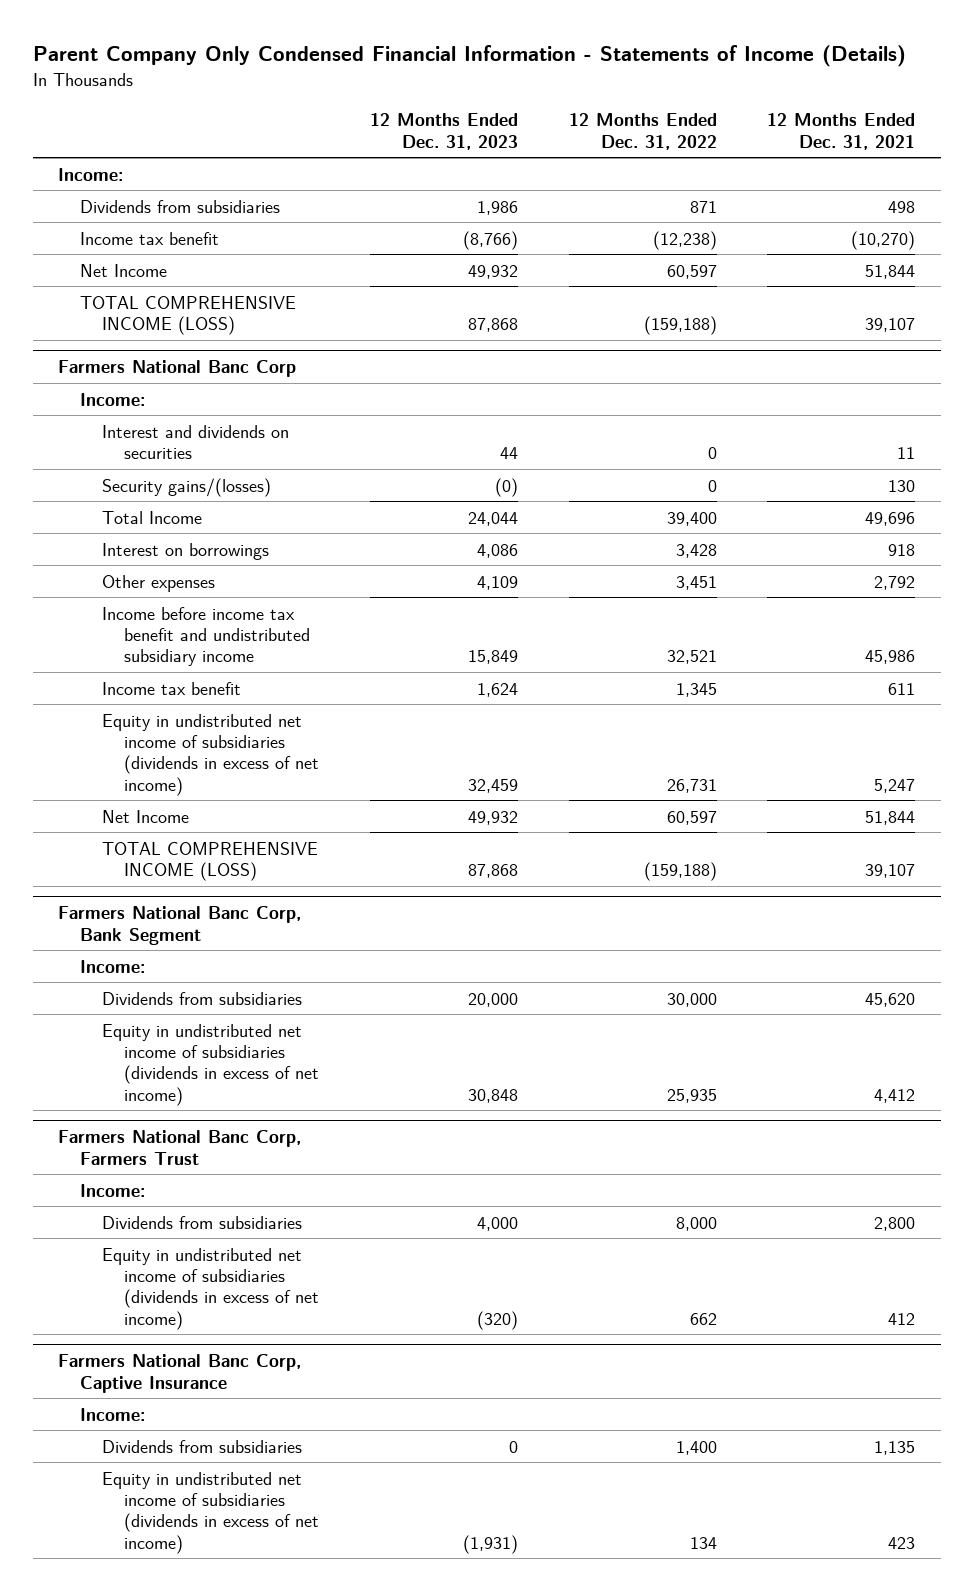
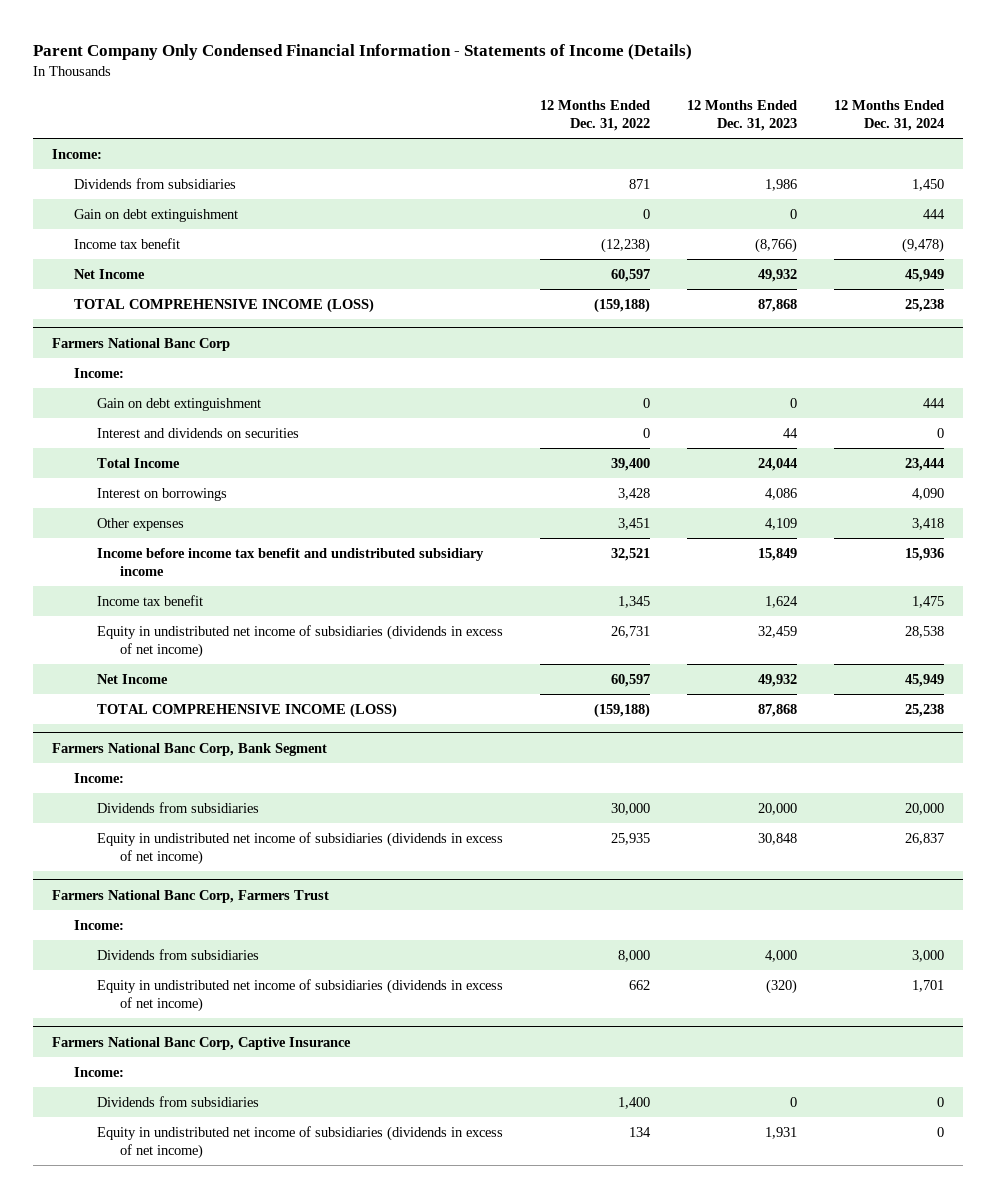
- | 12 Months Ended Dec. 31, 2023 | 12 Months Ended Dec. 31, 2022 | 12 Months Ended Dec. 31, 2021
+ | 12 Months Ended Dec. 31, 2022 | 12 Months Ended Dec. 31, 2023 | 12 Months Ended Dec. 31, 2024
+ Gain on debt extinguishment | 0 | 0 | 444
@ Farmers National Banc Corp
+ Gain on debt extinguishment | 0 | 0 | 444
- Security gains/(losses) | (0) | 0 | 130
@ Farmers National Banc Corp, Captive Insurance
- Equity in undistributed net income of subsidiaries (dividends in excess of net income) | (1,931) | 134 | 423
+ Equity in undistributed net income of subsidiaries (dividends in excess of net income) | 134 | 1,931 | 0

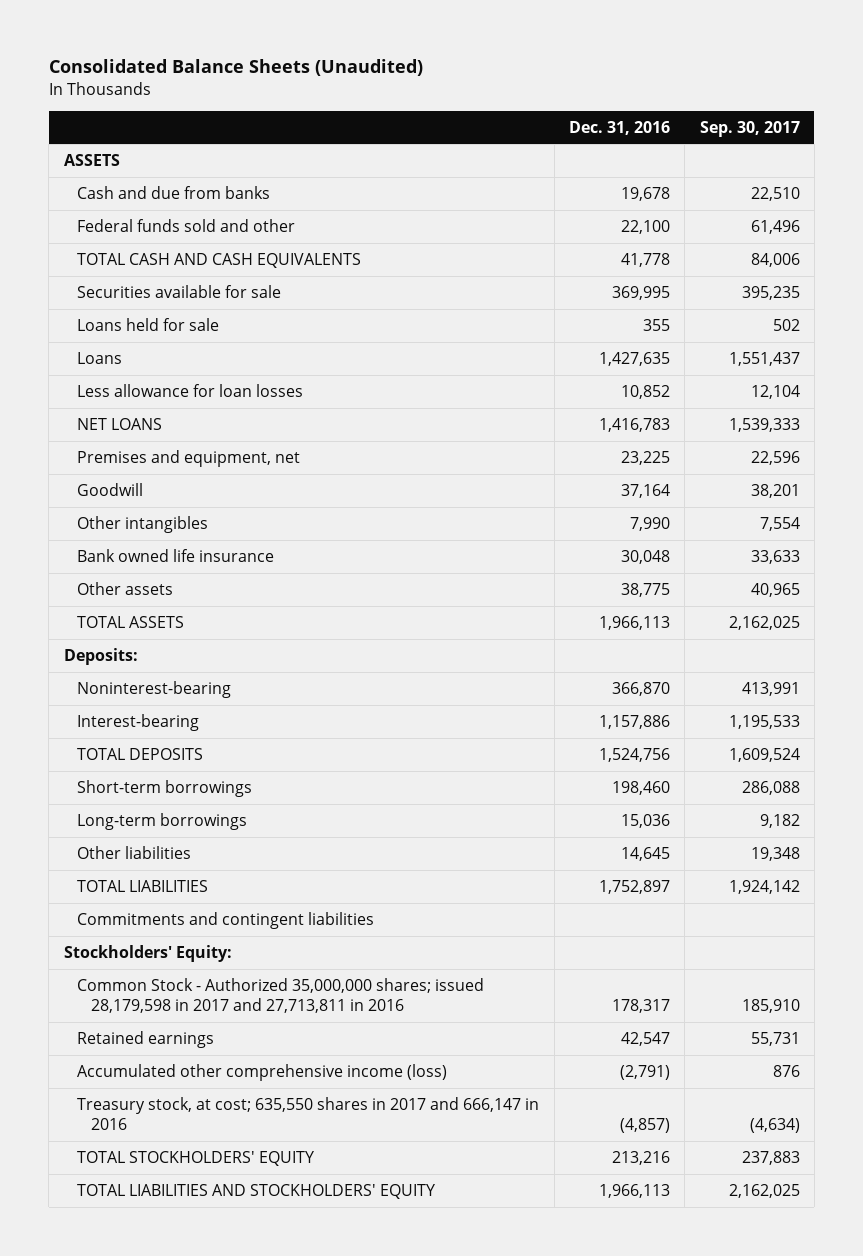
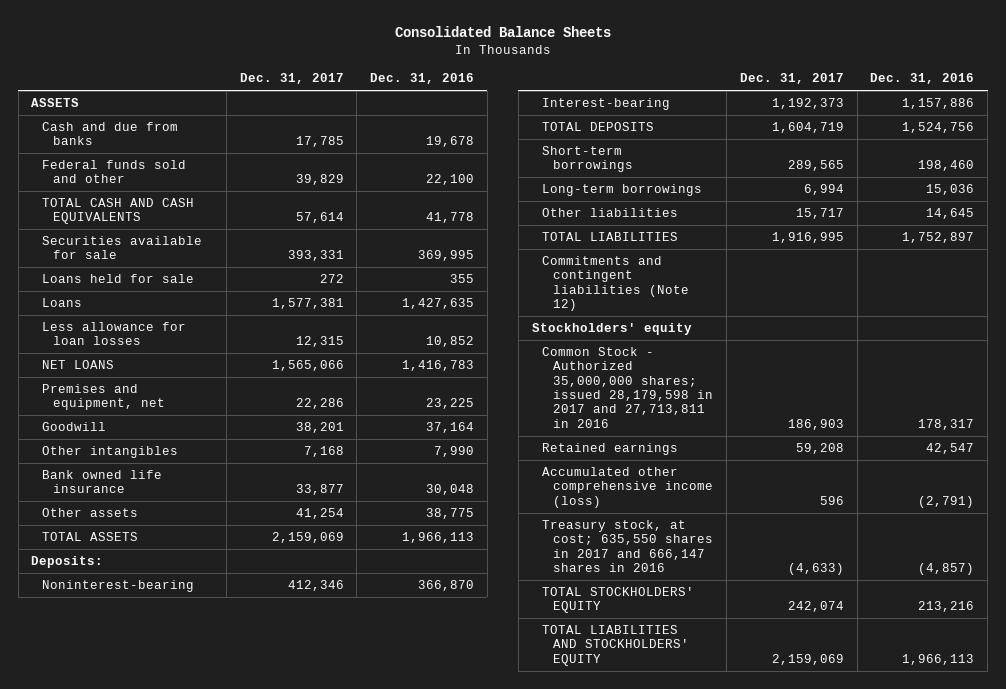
- Consolidated Balance Sheets (Unaudited)
+ Consolidated Balance Sheets
- | Dec. 31, 2016 | Sep. 30, 2017
+ | Dec. 31, 2017 | Dec. 31, 2016
- Commitments and contingent liabilities
- Stockholders' Equity:
+ Commitments and contingent liabilities (Note 12)
+ Stockholders' equity
- Treasury stock, at cost; 635,550 shares in 2017 and 666,147 in 2016 | (4,857) | (4,634)
+ Treasury stock, at cost; 635,550 shares in 2017 and 666,147 shares in 2016 | (4,633) | (4,857)

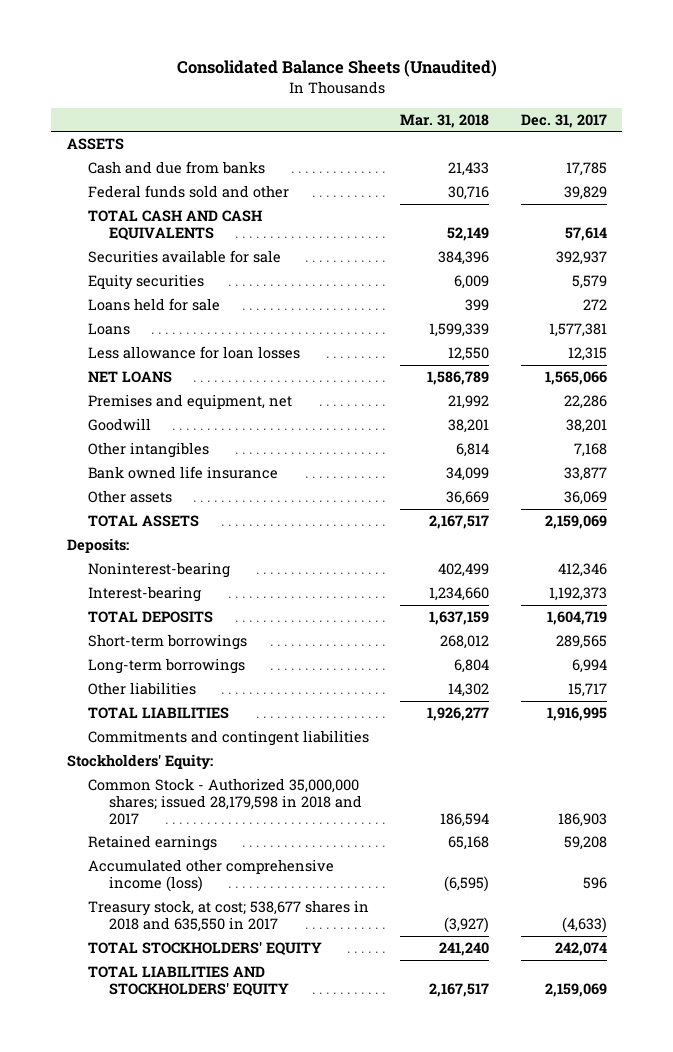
- Consolidated Balance Sheets
+ Consolidated Balance Sheets (Unaudited)
- | Dec. 31, 2017 | Dec. 31, 2016
+ | Mar. 31, 2018 | Dec. 31, 2017
- Securities available for sale | 393,331 | 369,995
+ Securities available for sale | 384,396 | 392,937
+ Equity securities | 6,009 | 5,579
- Other assets | 41,254 | 38,775
+ Other assets | 36,669 | 36,069
- Commitments and contingent liabilities (Note 12)
- Stockholders' equity
- Common Stock - Authorized 35,000,000 shares; issued 28,179,598 in 2017 and 27,713,811 in 2016 | 186,903 | 178,317
+ Commitments and contingent liabilities
+ Stockholders' Equity:
+ Common Stock - Authorized 35,000,000 shares; issued 28,179,598 in 2018 and 2017 | 186,594 | 186,903
- Treasury stock, at cost; 635,550 shares in 2017 and 666,147 shares in 2016 | (4,633) | (4,857)
+ Treasury stock, at cost; 538,677 shares in 2018 and 635,550 in 2017 | (3,927) | (4,633)

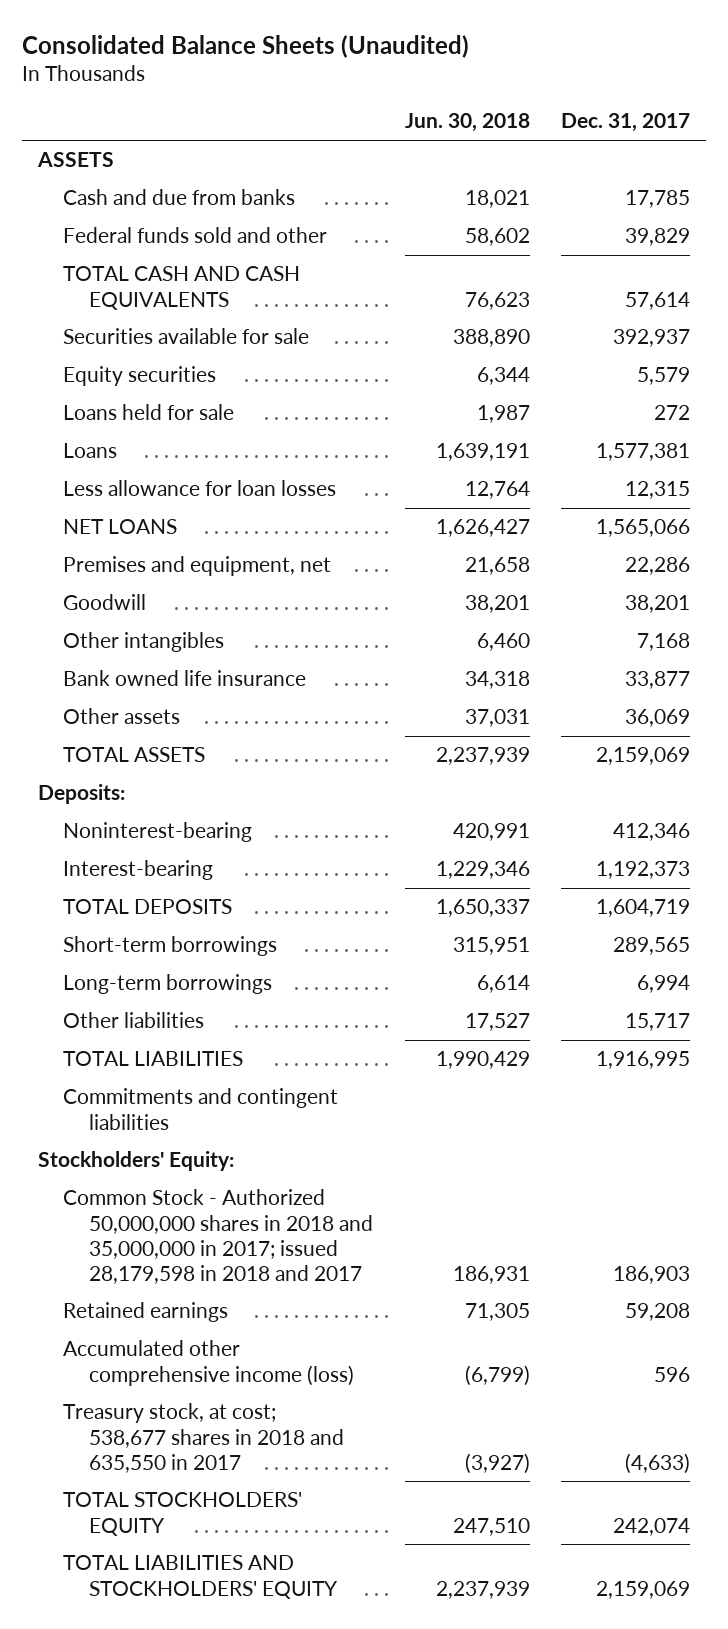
- | Mar. 31, 2018 | Dec. 31, 2017
+ | Jun. 30, 2018 | Dec. 31, 2017
- Common Stock - Authorized 35,000,000 shares; issued 28,179,598 in 2018 and 2017 | 186,594 | 186,903
+ Common Stock - Authorized 50,000,000 shares in 2018 and 35,000,000 in 2017; issued 28,179,598 in 2018 and 2017 | 186,931 | 186,903

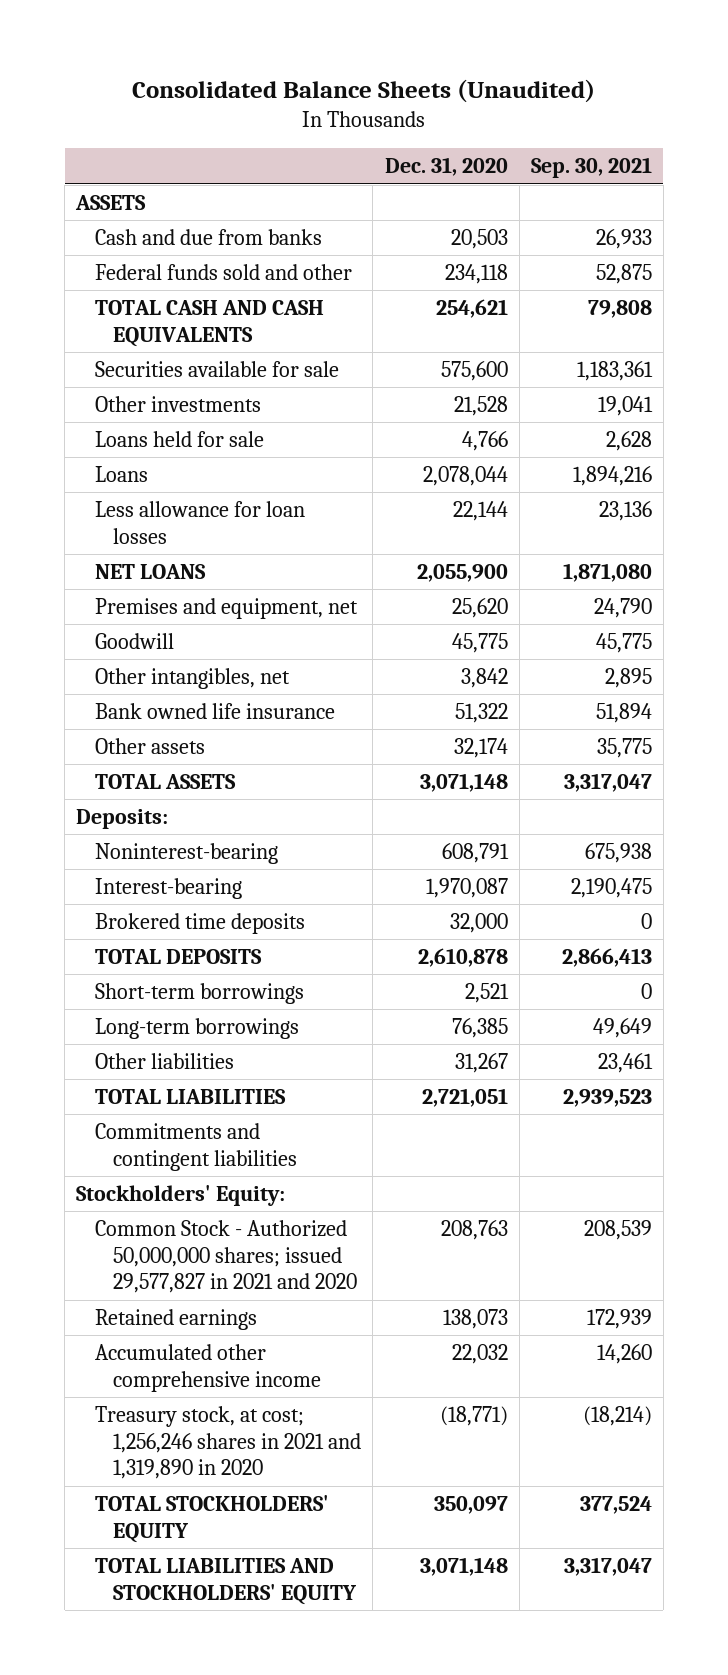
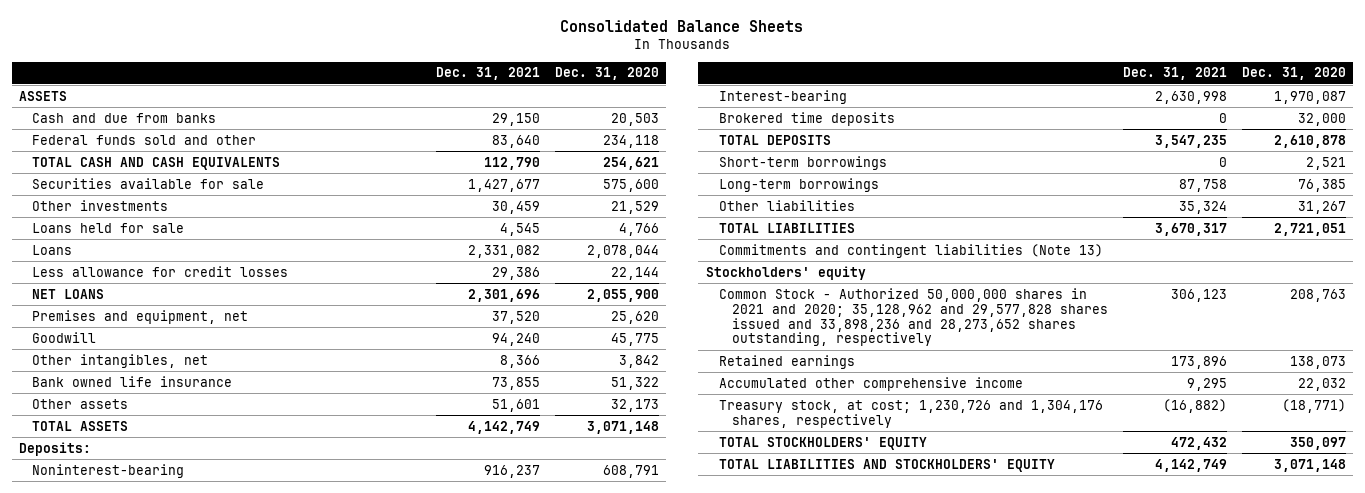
- Consolidated Balance Sheets (Unaudited)
+ Consolidated Balance Sheets
- | Dec. 31, 2020 | Sep. 30, 2021
+ | Dec. 31, 2021 | Dec. 31, 2020
- Other investments | 21,528 | 19,041
+ Other investments | 30,459 | 21,529
- Less allowance for loan losses | 22,144 | 23,136
+ Less allowance for credit losses | 29,386 | 22,144
- Other assets | 32,174 | 35,775
+ Other assets | 51,601 | 32,173
- Commitments and contingent liabilities
- Stockholders' Equity:
- Common Stock - Authorized 50,000,000 shares; issued 29,577,827 in 2021 and 2020 | 208,763 | 208,539
+ Commitments and contingent liabilities (Note 13)
+ Stockholders' equity
+ Common Stock - Authorized 50,000,000 shares in 2021 and 2020; 35,128,962 and 29,577,828 shares issued and 33,898,236 and 28,273,652 shares outstanding, respectively | 306,123 | 208,763
- Treasury stock, at cost; 1,256,246 shares in 2021 and 1,319,890 in 2020 | (18,771) | (18,214)
+ Treasury stock, at cost; 1,230,726 and 1,304,176 shares, respectively | (16,882) | (18,771)

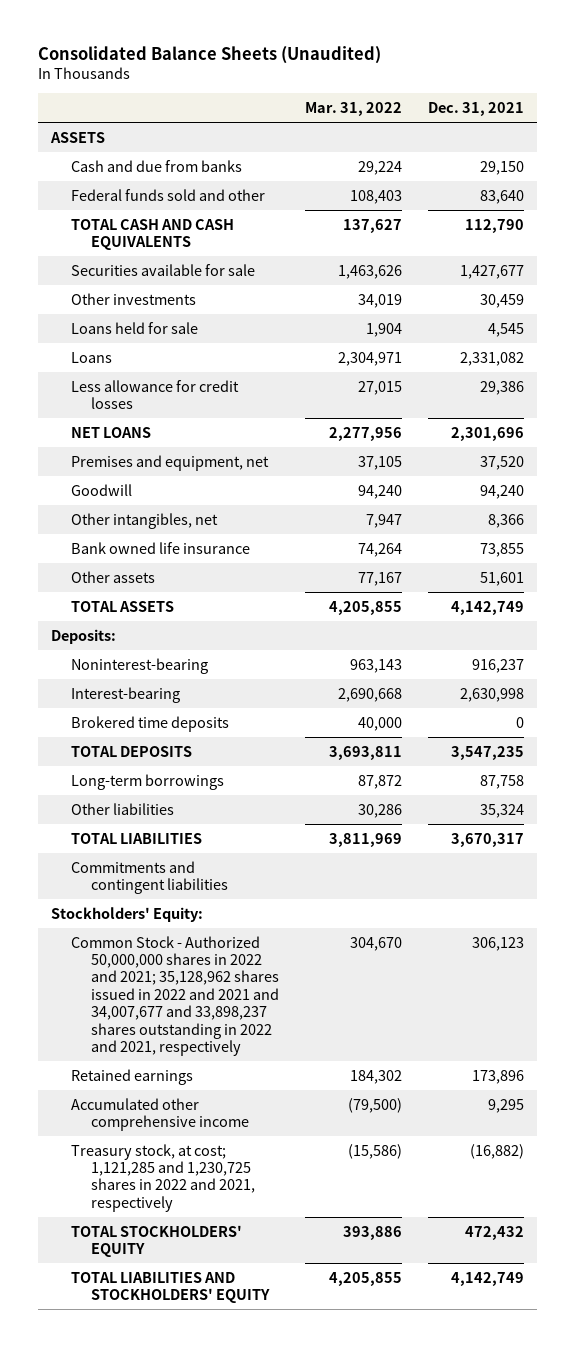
- Consolidated Balance Sheets
+ Consolidated Balance Sheets (Unaudited)
- | Dec. 31, 2021 | Dec. 31, 2020
+ | Mar. 31, 2022 | Dec. 31, 2021
- Short-term borrowings | 0 | 2,521
- Commitments and contingent liabilities (Note 13)
- Stockholders' equity
- Common Stock - Authorized 50,000,000 shares in 2021 and 2020; 35,128,962 and 29,577,828 shares issued and 33,898,236 and 28,273,652 shares outstanding, respectively | 306,123 | 208,763
+ Commitments and contingent liabilities
+ Stockholders' Equity:
+ Common Stock - Authorized 50,000,000 shares in 2022 and 2021; 35,128,962 shares issued in 2022 and 2021 and 34,007,677 and 33,898,237 shares outstanding in 2022 and 2021, respectively | 304,670 | 306,123
- Treasury stock, at cost; 1,230,726 and 1,304,176 shares, respectively | (16,882) | (18,771)
+ Treasury stock, at cost; 1,121,285 and 1,230,725 shares in 2022 and 2021, respectively | (15,586) | (16,882)

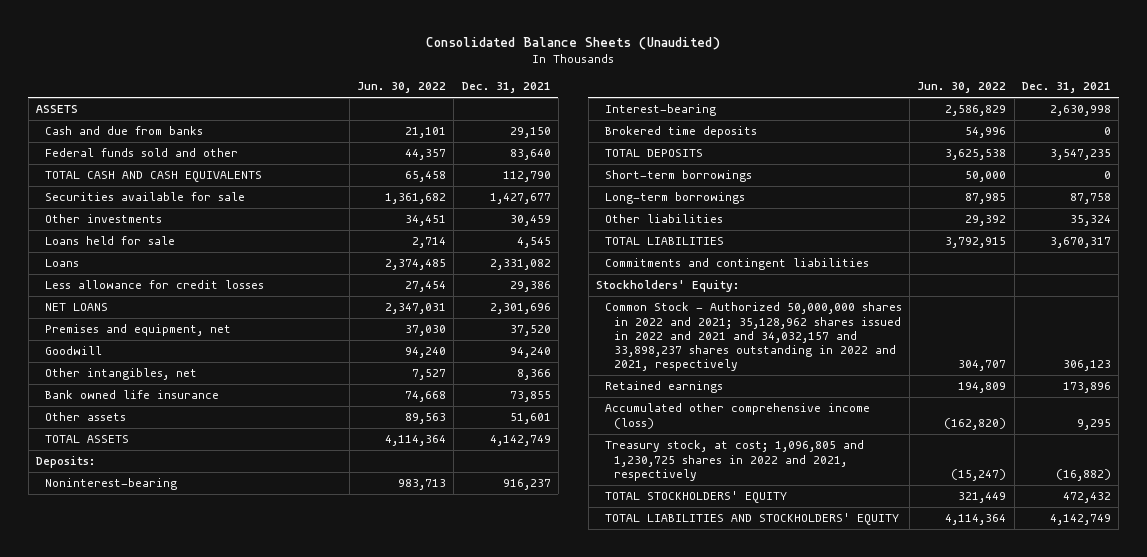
- | Mar. 31, 2022 | Dec. 31, 2021
+ | Jun. 30, 2022 | Dec. 31, 2021
+ Short-term borrowings | 50,000 | 0
- Common Stock - Authorized 50,000,000 shares in 2022 and 2021; 35,128,962 shares issued in 2022 and 2021 and 34,007,677 and 33,898,237 shares outstanding in 2022 and 2021, respectively | 304,670 | 306,123
+ Common Stock - Authorized 50,000,000 shares in 2022 and 2021; 35,128,962 shares issued in 2022 and 2021 and 34,032,157 and 33,898,237 shares outstanding in 2022 and 2021, respectively | 304,707 | 306,123
- Accumulated other comprehensive income | (79,500) | 9,295
- Treasury stock, at cost; 1,121,285 and 1,230,725 shares in 2022 and 2021, respectively | (15,586) | (16,882)
+ Accumulated other comprehensive income (loss) | (162,820) | 9,295
+ Treasury stock, at cost; 1,096,805 and 1,230,725 shares in 2022 and 2021, respectively | (15,247) | (16,882)

